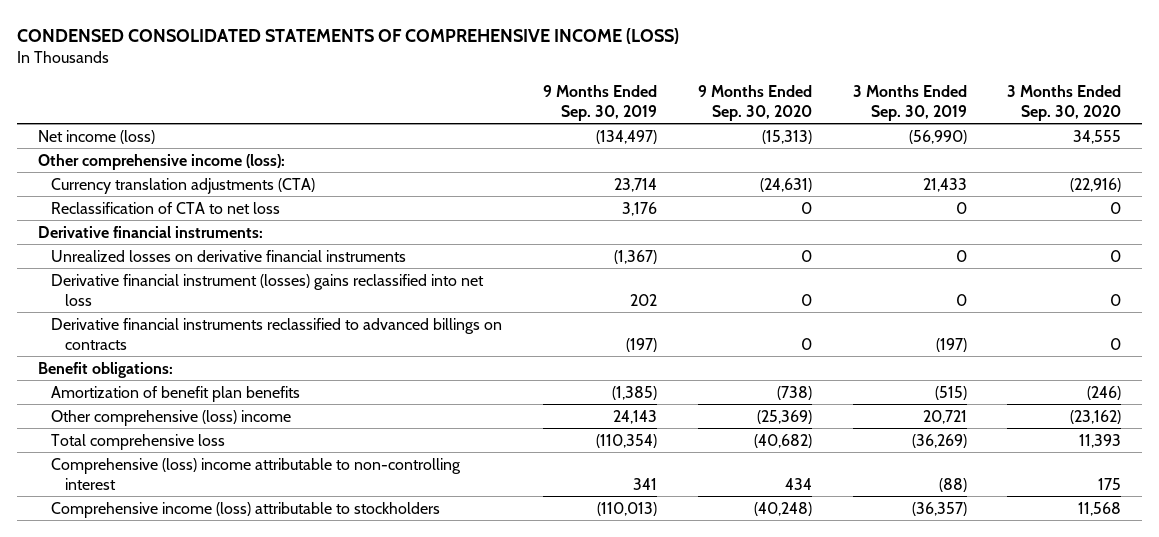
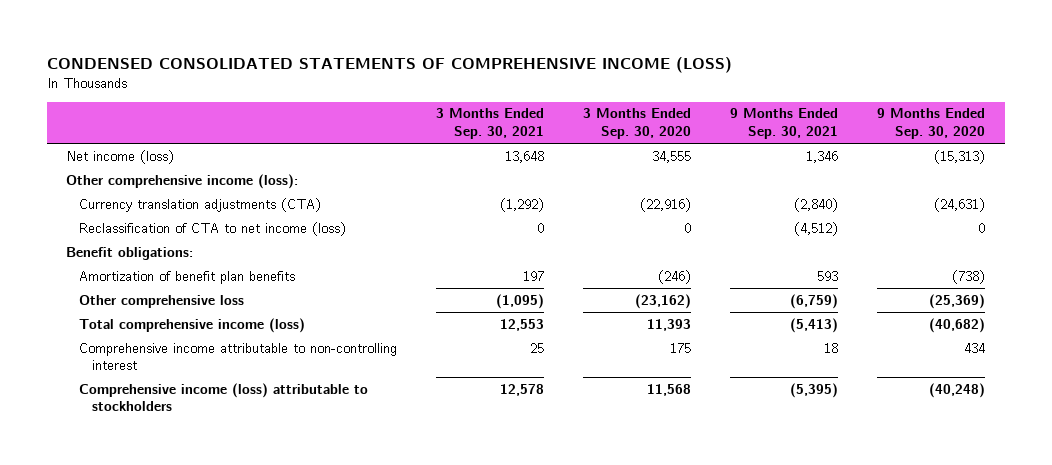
- | 9 Months Ended Sep. 30, 2019 | 9 Months Ended Sep. 30, 2020 | 3 Months Ended Sep. 30, 2019 | 3 Months Ended Sep. 30, 2020
+ | 3 Months Ended Sep. 30, 2021 | 3 Months Ended Sep. 30, 2020 | 9 Months Ended Sep. 30, 2021 | 9 Months Ended Sep. 30, 2020
- Reclassification of CTA to net loss | 3,176 | 0 | 0 | 0
- Derivative financial instruments:
- Unrealized losses on derivative financial instruments | (1,367) | 0 | 0 | 0
- Derivative financial instrument (losses) gains reclassified into net loss | 202 | 0 | 0 | 0
- Derivative financial instruments reclassified to advanced billings on contracts | (197) | 0 | (197) | 0
+ Reclassification of CTA to net income (loss) | 0 | 0 | (4,512) | 0
- Other comprehensive (loss) income | 24,143 | (25,369) | 20,721 | (23,162)
- Total comprehensive loss | (110,354) | (40,682) | (36,269) | 11,393
- Comprehensive (loss) income attributable to non-controlling interest | 341 | 434 | (88) | 175
+ Other comprehensive loss | (1,095) | (23,162) | (6,759) | (25,369)
+ Total comprehensive income (loss) | 12,553 | 11,393 | (5,413) | (40,682)
+ Comprehensive income attributable to non-controlling interest | 25 | 175 | 18 | 434

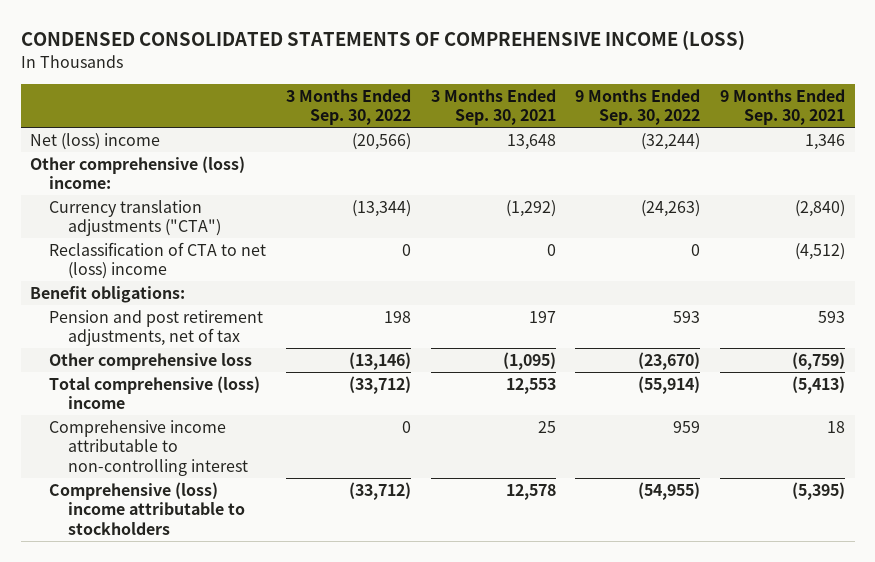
- | 3 Months Ended Sep. 30, 2021 | 3 Months Ended Sep. 30, 2020 | 9 Months Ended Sep. 30, 2021 | 9 Months Ended Sep. 30, 2020
+ | 3 Months Ended Sep. 30, 2022 | 3 Months Ended Sep. 30, 2021 | 9 Months Ended Sep. 30, 2022 | 9 Months Ended Sep. 30, 2021
- Net income (loss) | 13,648 | 34,555 | 1,346 | (15,313)
- Other comprehensive income (loss):
- Currency translation adjustments (CTA) | (1,292) | (22,916) | (2,840) | (24,631)
- Reclassification of CTA to net income (loss) | 0 | 0 | (4,512) | 0
+ Net (loss) income | (20,566) | 13,648 | (32,244) | 1,346
+ Other comprehensive (loss) income:
+ Currency translation adjustments ("CTA") | (13,344) | (1,292) | (24,263) | (2,840)
+ Reclassification of CTA to net (loss) income | 0 | 0 | 0 | (4,512)
- Amortization of benefit plan benefits | 197 | (246) | 593 | (738)
+ Pension and post retirement adjustments, net of tax | 198 | 197 | 593 | 593
- Total comprehensive income (loss) | 12,553 | 11,393 | (5,413) | (40,682)
+ Total comprehensive (loss) income | (33,712) | 12,553 | (55,914) | (5,413)
- Comprehensive income (loss) attributable to stockholders | 12,578 | 11,568 | (5,395) | (40,248)
+ Comprehensive (loss) income attributable to stockholders | (33,712) | 12,578 | (54,955) | (5,395)

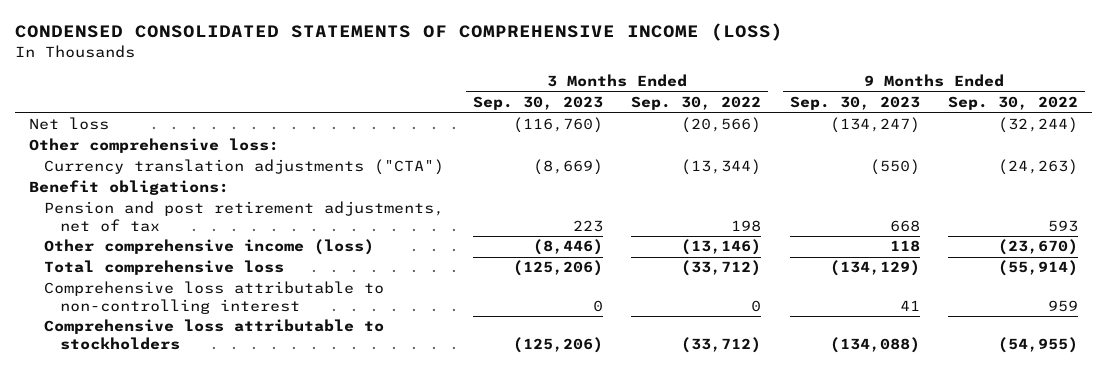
- | 3 Months Ended Sep. 30, 2022 | 3 Months Ended Sep. 30, 2021 | 9 Months Ended Sep. 30, 2022 | 9 Months Ended Sep. 30, 2021
+ | 3 Months Ended Sep. 30, 2023 | 3 Months Ended Sep. 30, 2022 | 9 Months Ended Sep. 30, 2023 | 9 Months Ended Sep. 30, 2022
- Net (loss) income | (20,566) | 13,648 | (32,244) | 1,346
- Other comprehensive (loss) income:
+ Net loss | (116,760) | (20,566) | (134,247) | (32,244)
+ Other comprehensive loss:
- Reclassification of CTA to net (loss) income | 0 | 0 | 0 | (4,512)
- Other comprehensive loss | (13,146) | (1,095) | (23,670) | (6,759)
- Total comprehensive (loss) income | (33,712) | 12,553 | (55,914) | (5,413)
- Comprehensive income attributable to non-controlling interest | 0 | 25 | 959 | 18
- Comprehensive (loss) income attributable to stockholders | (33,712) | 12,578 | (54,955) | (5,395)
+ Other comprehensive income (loss) | (8,446) | (13,146) | 118 | (23,670)
+ Total comprehensive loss | (125,206) | (33,712) | (134,129) | (55,914)
+ Comprehensive loss attributable to non-controlling interest | 0 | 0 | 41 | 959
+ Comprehensive loss attributable to stockholders | (125,206) | (33,712) | (134,088) | (54,955)

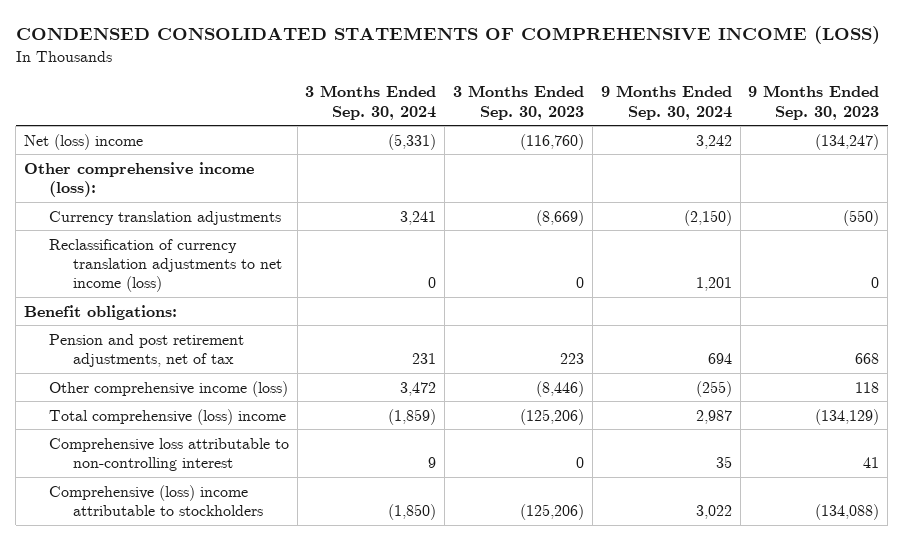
- | 3 Months Ended Sep. 30, 2023 | 3 Months Ended Sep. 30, 2022 | 9 Months Ended Sep. 30, 2023 | 9 Months Ended Sep. 30, 2022
+ | 3 Months Ended Sep. 30, 2024 | 3 Months Ended Sep. 30, 2023 | 9 Months Ended Sep. 30, 2024 | 9 Months Ended Sep. 30, 2023
- Net loss | (116,760) | (20,566) | (134,247) | (32,244)
- Other comprehensive loss:
- Currency translation adjustments ("CTA") | (8,669) | (13,344) | (550) | (24,263)
+ Net (loss) income | (5,331) | (116,760) | 3,242 | (134,247)
+ Other comprehensive income (loss):
+ Currency translation adjustments | 3,241 | (8,669) | (2,150) | (550)
+ Reclassification of currency translation adjustments to net income (loss) | 0 | 0 | 1,201 | 0
- Total comprehensive loss | (125,206) | (33,712) | (134,129) | (55,914)
+ Total comprehensive (loss) income | (1,859) | (125,206) | 2,987 | (134,129)
- Comprehensive loss attributable to stockholders | (125,206) | (33,712) | (134,088) | (54,955)
+ Comprehensive (loss) income attributable to stockholders | (1,850) | (125,206) | 3,022 | (134,088)

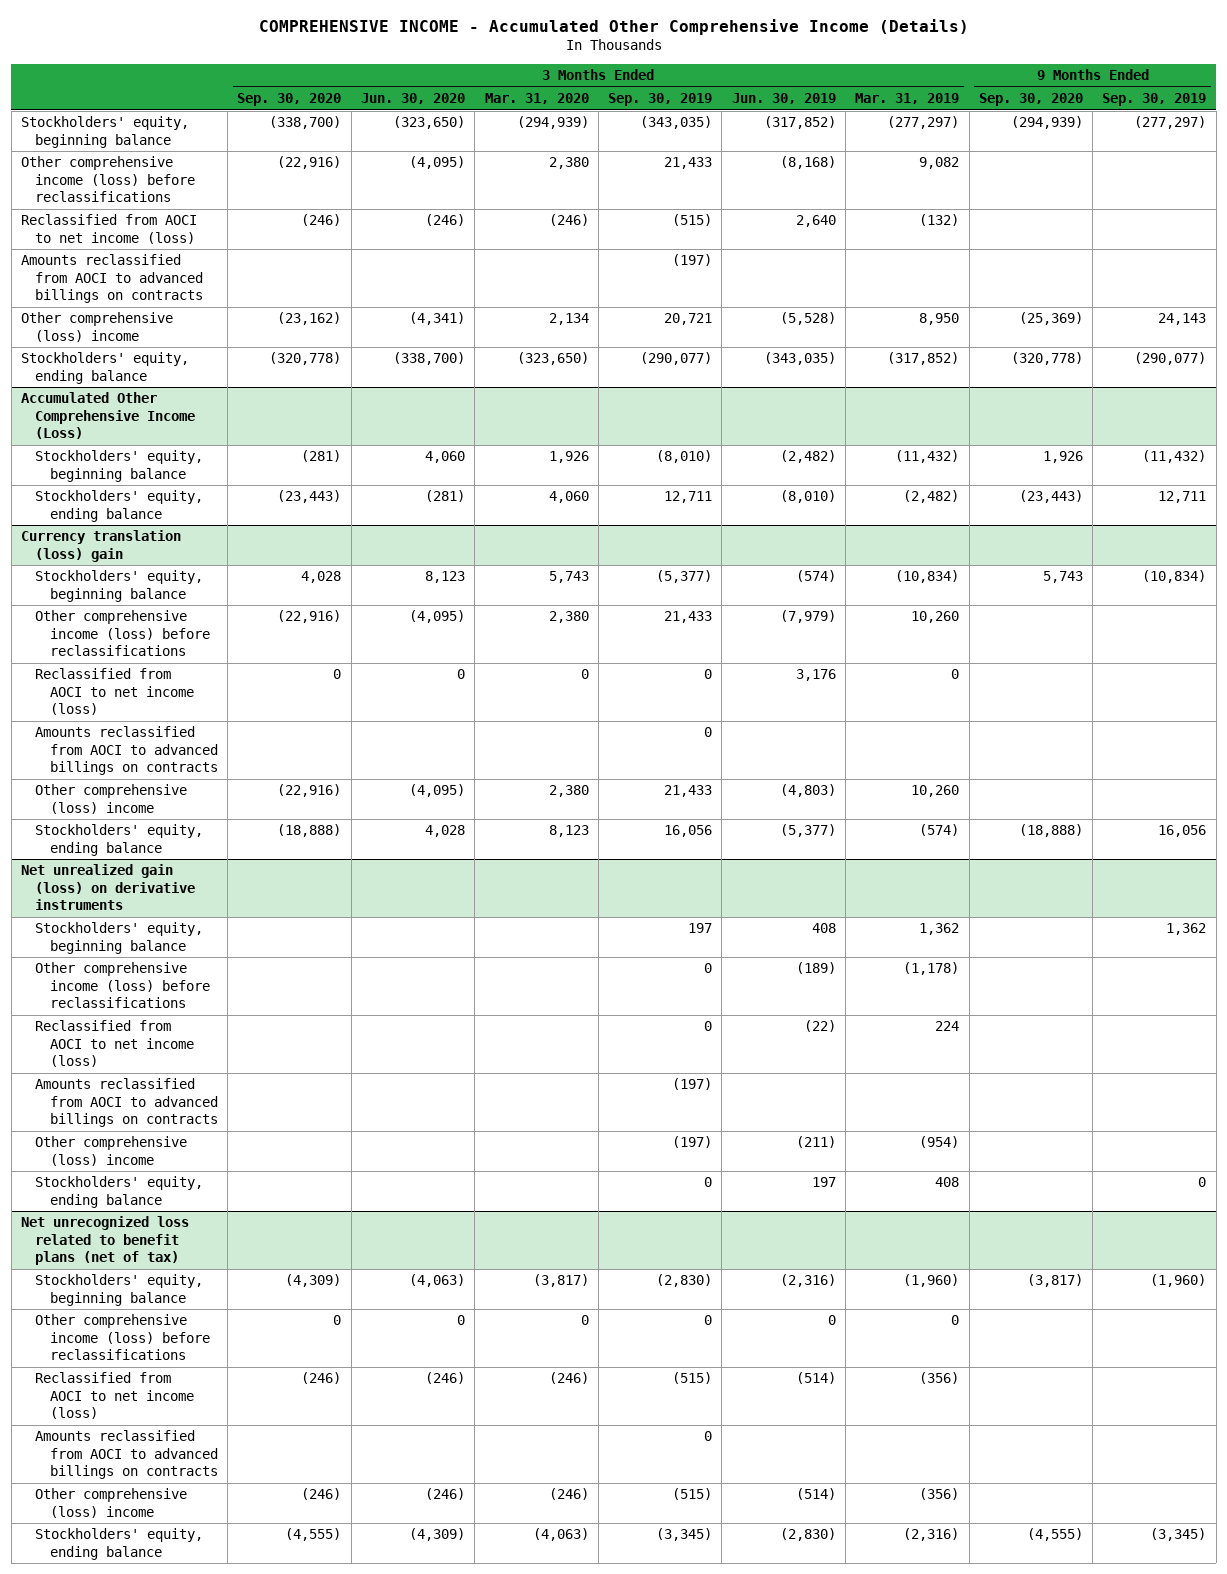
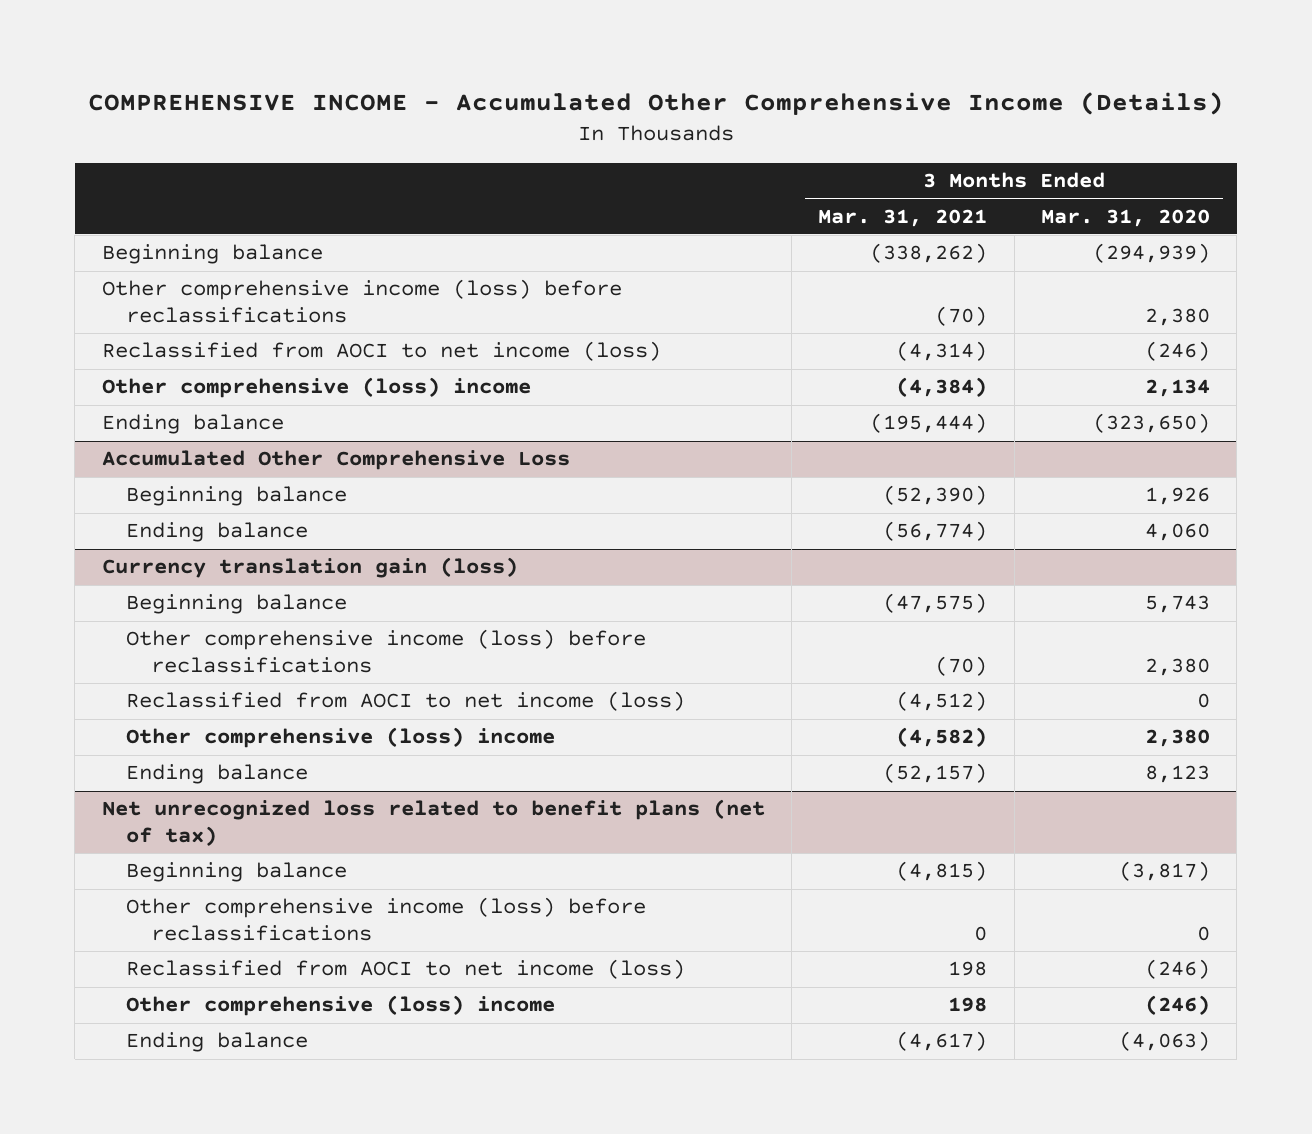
- | 3 Months Ended Sep. 30, 2020 | 3 Months Ended Jun. 30, 2020 | 3 Months Ended Mar. 31, 2020 | 3 Months Ended Sep. 30, 2019 | 3 Months Ended Jun. 30, 2019 | 3 Months Ended Mar. 31, 2019 | 9 Months Ended Sep. 30, 2020 | 9 Months Ended Sep. 30, 2019
+ | 3 Months Ended Mar. 31, 2021 | 3 Months Ended Mar. 31, 2020
- Stockholders' equity, beginning balance | (338,700) | (323,650) | (294,939) | (343,035) | (317,852) | (277,297) | (294,939) | (277,297)
+ Beginning balance | (338,262) | (294,939)
- Amounts reclassified from AOCI to advanced billings on contracts | | | | (197) | | | |
- Stockholders' equity, ending balance | (320,778) | (338,700) | (323,650) | (290,077) | (343,035) | (317,852) | (320,778) | (290,077)
- Accumulated Other Comprehensive Income (Loss)
- Stockholders' equity, beginning balance | (281) | 4,060 | 1,926 | (8,010) | (2,482) | (11,432) | 1,926 | (11,432)
- Stockholders' equity, ending balance | (23,443) | (281) | 4,060 | 12,711 | (8,010) | (2,482) | (23,443) | 12,711
- Currency translation (loss) gain
- Stockholders' equity, beginning balance | 4,028 | 8,123 | 5,743 | (5,377) | (574) | (10,834) | 5,743 | (10,834)
+ Ending balance | (195,444) | (323,650)
+ Accumulated Other Comprehensive Loss
+ Beginning balance | (52,390) | 1,926
+ Ending balance | (56,774) | 4,060
+ Currency translation gain (loss)
+ Beginning balance | (47,575) | 5,743
- Amounts reclassified from AOCI to advanced billings on contracts | | | | 0 | | | |
- Stockholders' equity, ending balance | (18,888) | 4,028 | 8,123 | 16,056 | (5,377) | (574) | (18,888) | 16,056
- Net unrealized gain (loss) on derivative instruments
- Stockholders' equity, beginning balance | | | | 197 | 408 | 1,362 | | 1,362
- Other comprehensive income (loss) before reclassifications | | | | 0 | (189) | (1,178) | |
- Reclassified from AOCI to net income (loss) | | | | 0 | (22) | 224 | |
- Amounts reclassified from AOCI to advanced billings on contracts | | | | (197) | | | |
- Other comprehensive (loss) income | | | | (197) | (211) | (954) | |
- Stockholders' equity, ending balance | | | | 0 | 197 | 408 | | 0
+ Ending balance | (52,157) | 8,123
@ Net unrecognized loss related to benefit plans (net of tax)
- Stockholders' equity, beginning balance | (4,309) | (4,063) | (3,817) | (2,830) | (2,316) | (1,960) | (3,817) | (1,960)
+ Beginning balance | (4,815) | (3,817)
- Amounts reclassified from AOCI to advanced billings on contracts | | | | 0 | | | |
- Stockholders' equity, ending balance | (4,555) | (4,309) | (4,063) | (3,345) | (2,830) | (2,316) | (4,555) | (3,345)
+ Ending balance | (4,617) | (4,063)

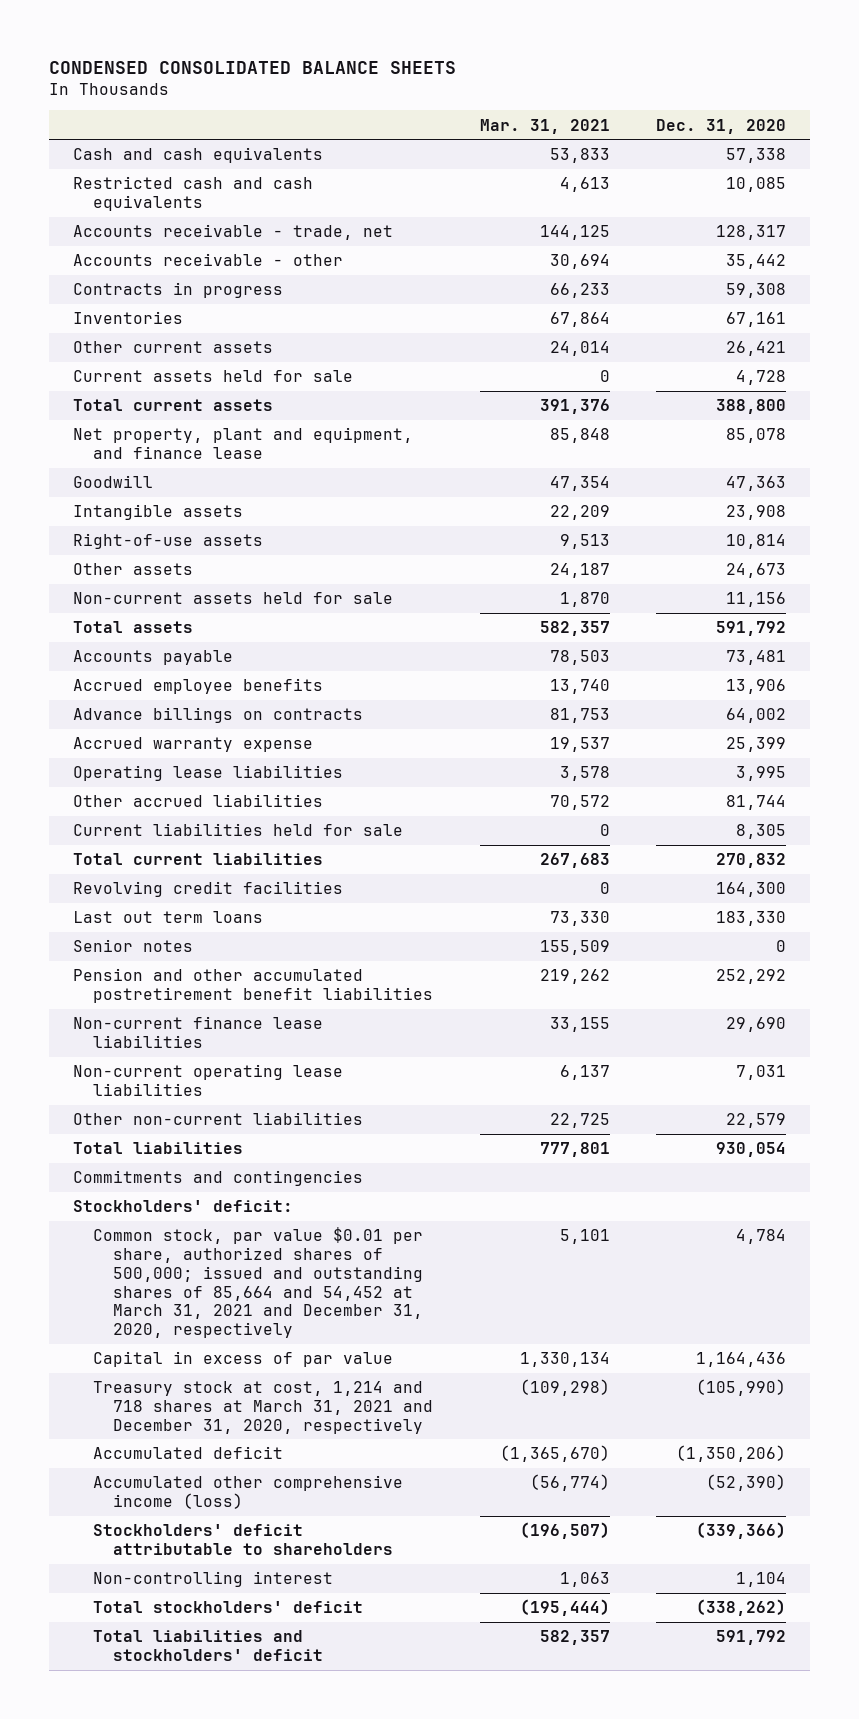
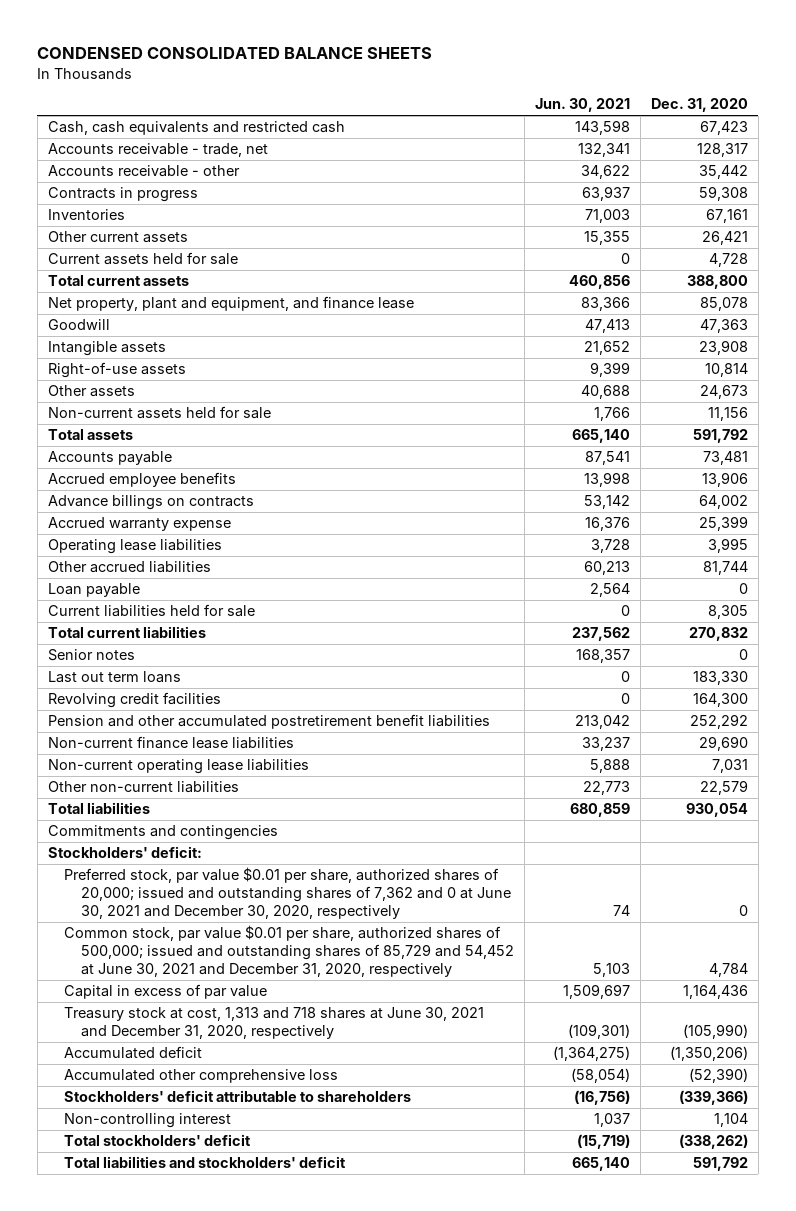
- | Mar. 31, 2021 | Dec. 31, 2020
+ | Jun. 30, 2021 | Dec. 31, 2020
- Cash and cash equivalents | 53,833 | 57,338
- Restricted cash and cash equivalents | 4,613 | 10,085
+ Cash, cash equivalents and restricted cash | 143,598 | 67,423
+ Loan payable | 2,564 | 0
moved down: Last out term loans | 0 | 183,330
moved down: Revolving credit facilities | 0 | 164,300
- Common stock, par value $0.01 per share, authorized shares of 500,000; issued and outstanding shares of 85,664 and 54,452 at March 31, 2021 and December 31, 2020, respectively | 5,101 | 4,784
+ Preferred stock, par value $0.01 per share, authorized shares of 20,000; issued and outstanding shares of 7,362 and 0 at June 30, 2021 and December 30, 2020, respectively | 74 | 0
+ Common stock, par value $0.01 per share, authorized shares of 500,000; issued and outstanding shares of 85,729 and 54,452 at June 30, 2021 and December 31, 2020, respectively | 5,103 | 4,784
- Treasury stock at cost, 1,214 and 718 shares at March 31, 2021 and December 31, 2020, respectively | (109,298) | (105,990)
+ Treasury stock at cost, 1,313 and 718 shares at June 30, 2021 and December 31, 2020, respectively | (109,301) | (105,990)
- Accumulated other comprehensive income (loss) | (56,774) | (52,390)
+ Accumulated other comprehensive loss | (58,054) | (52,390)

